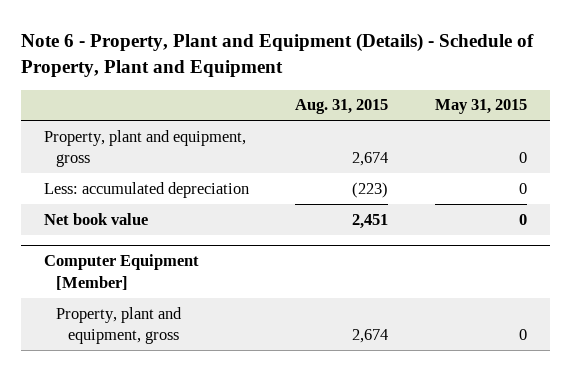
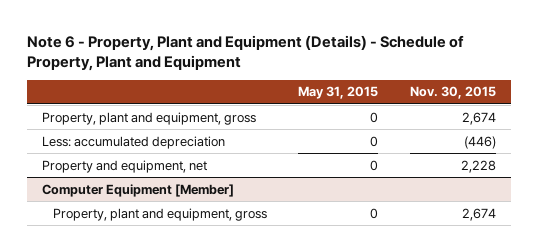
- | Aug. 31, 2015 | May 31, 2015
+ | May 31, 2015 | Nov. 30, 2015
- Net book value | 2,451 | 0
+ Property and equipment, net | 0 | 2,228

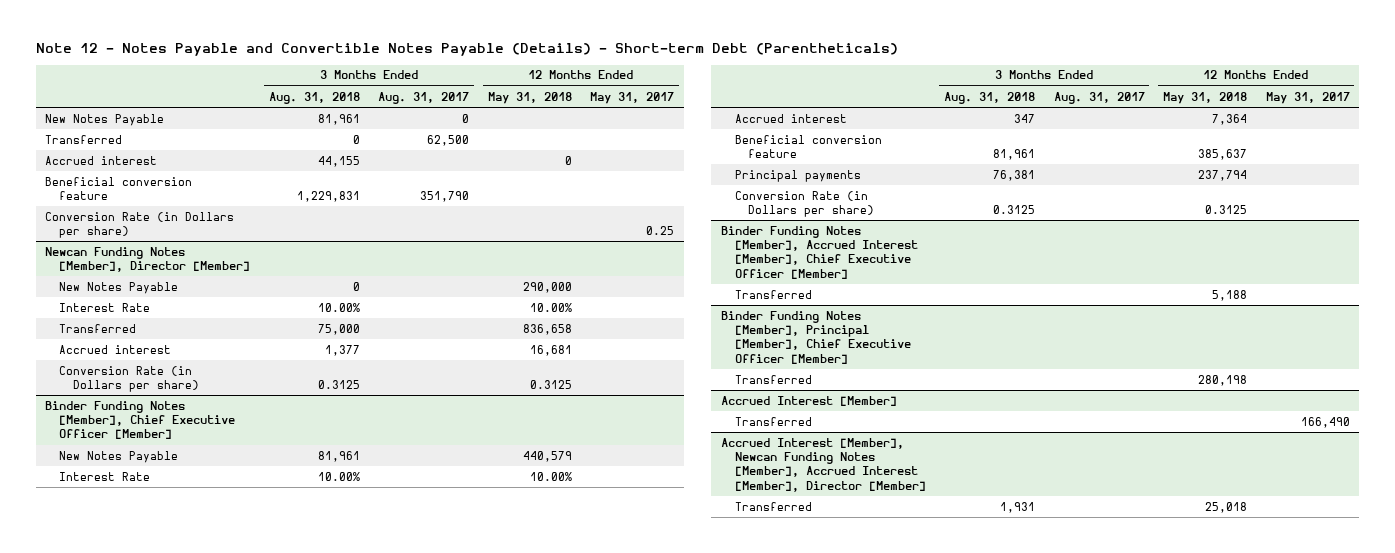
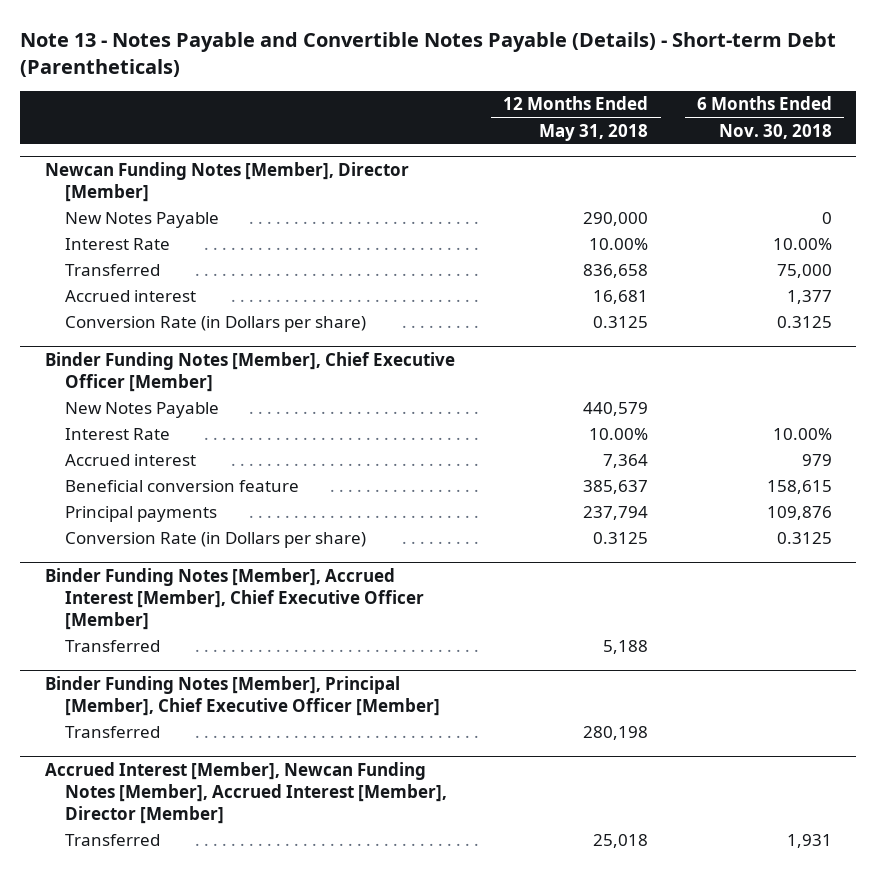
- Note 12 - Notes Payable and Convertible Notes Payable (Details) - Short-term Debt (Parentheticals)
+ Note 13 - Notes Payable and Convertible Notes Payable (Details) - Short-term Debt (Parentheticals)
- | 3 Months Ended Aug. 31, 2018 | 3 Months Ended Aug. 31, 2017 | 12 Months Ended May 31, 2018 | 12 Months Ended May 31, 2017
+ | 12 Months Ended May 31, 2018 | 6 Months Ended Nov. 30, 2018
- New Notes Payable | 81,961 | 0 | |
- Transferred | 0 | 62,500 | |
- Accrued interest | 44,155 | | 0 |
- Beneficial conversion feature | 1,229,831 | 351,790 | |
- Conversion Rate (in Dollars per share) | | | | 0.25
- Accrued Interest [Member]
- Transferred | | | | 166,490

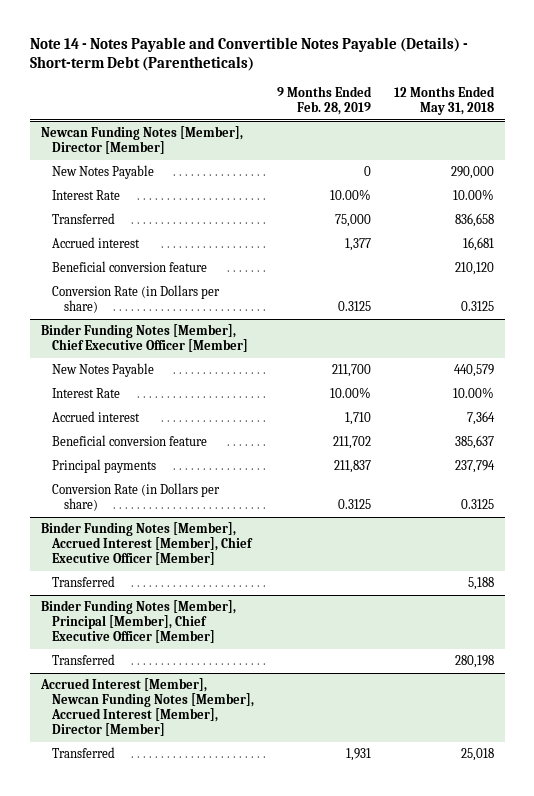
- Note 13 - Notes Payable and Convertible Notes Payable (Details) - Short-term Debt (Parentheticals)
+ Note 14 - Notes Payable and Convertible Notes Payable (Details) - Short-term Debt (Parentheticals)
- | 12 Months Ended May 31, 2018 | 6 Months Ended Nov. 30, 2018
+ | 9 Months Ended Feb. 28, 2019 | 12 Months Ended May 31, 2018
@ Newcan Funding Notes [Member], Director [Member]
+ Beneficial conversion feature | | 210,120

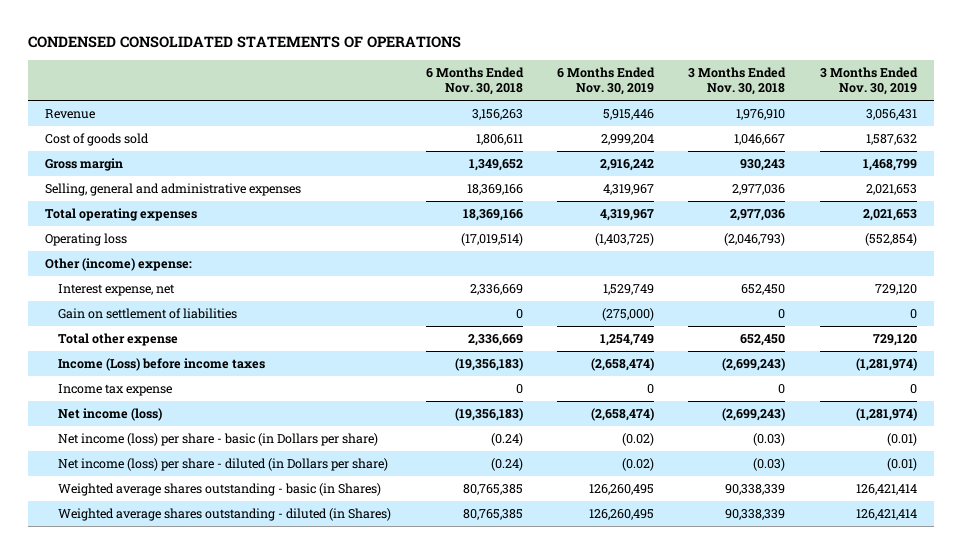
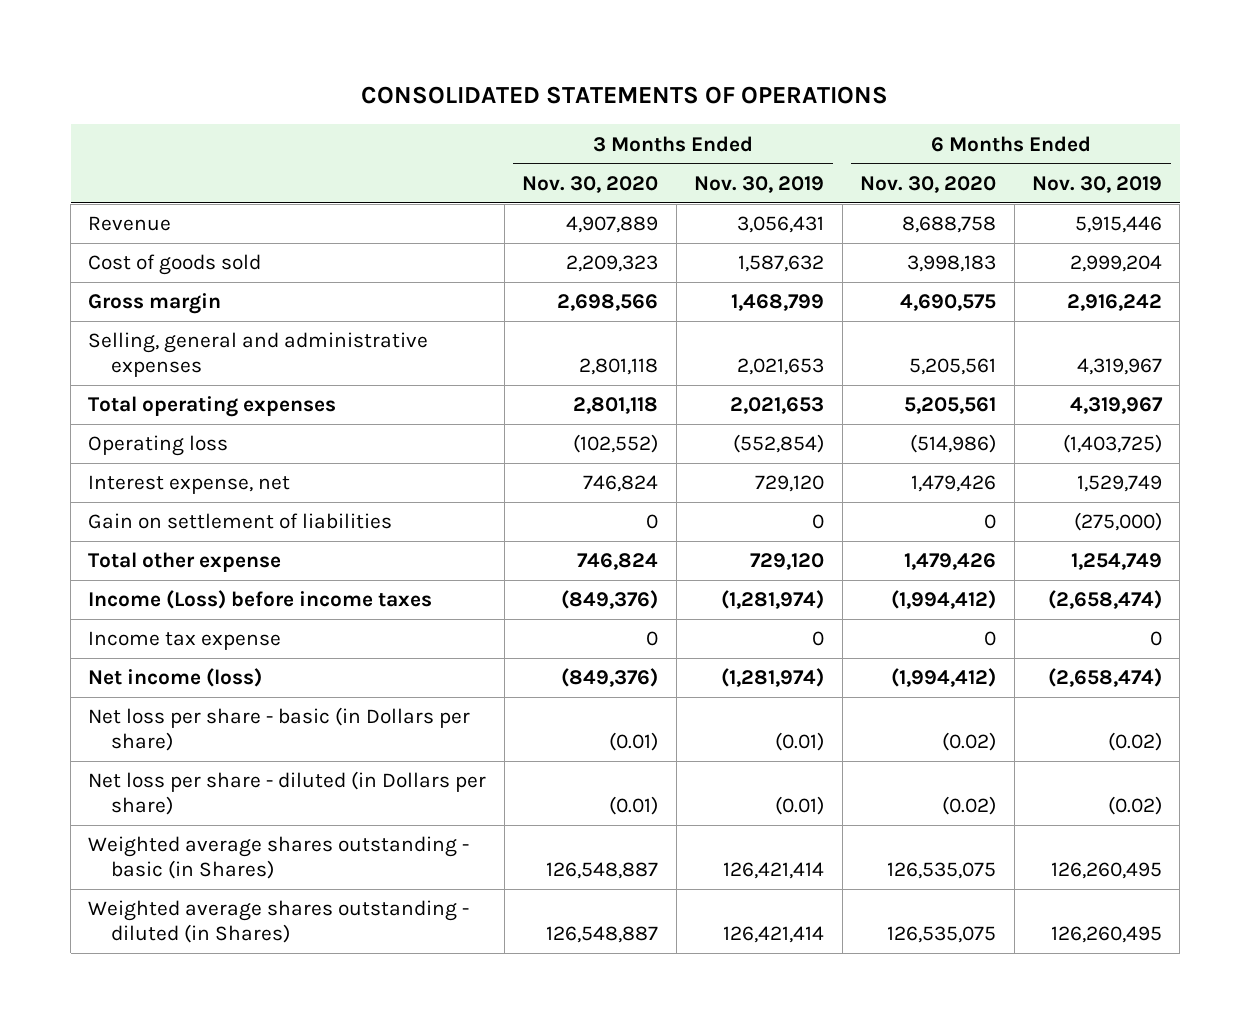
- CONDENSED CONSOLIDATED STATEMENTS OF OPERATIONS
+ CONSOLIDATED STATEMENTS OF OPERATIONS
- | 6 Months Ended Nov. 30, 2018 | 6 Months Ended Nov. 30, 2019 | 3 Months Ended Nov. 30, 2018 | 3 Months Ended Nov. 30, 2019
+ | 3 Months Ended Nov. 30, 2020 | 3 Months Ended Nov. 30, 2019 | 6 Months Ended Nov. 30, 2020 | 6 Months Ended Nov. 30, 2019
- Other (income) expense:
- Net income (loss) per share - basic (in Dollars per share) | (0.24) | (0.02) | (0.03) | (0.01)
- Net income (loss) per share - diluted (in Dollars per share) | (0.24) | (0.02) | (0.03) | (0.01)
+ Net loss per share - basic (in Dollars per share) | (0.01) | (0.01) | (0.02) | (0.02)
+ Net loss per share - diluted (in Dollars per share) | (0.01) | (0.01) | (0.02) | (0.02)

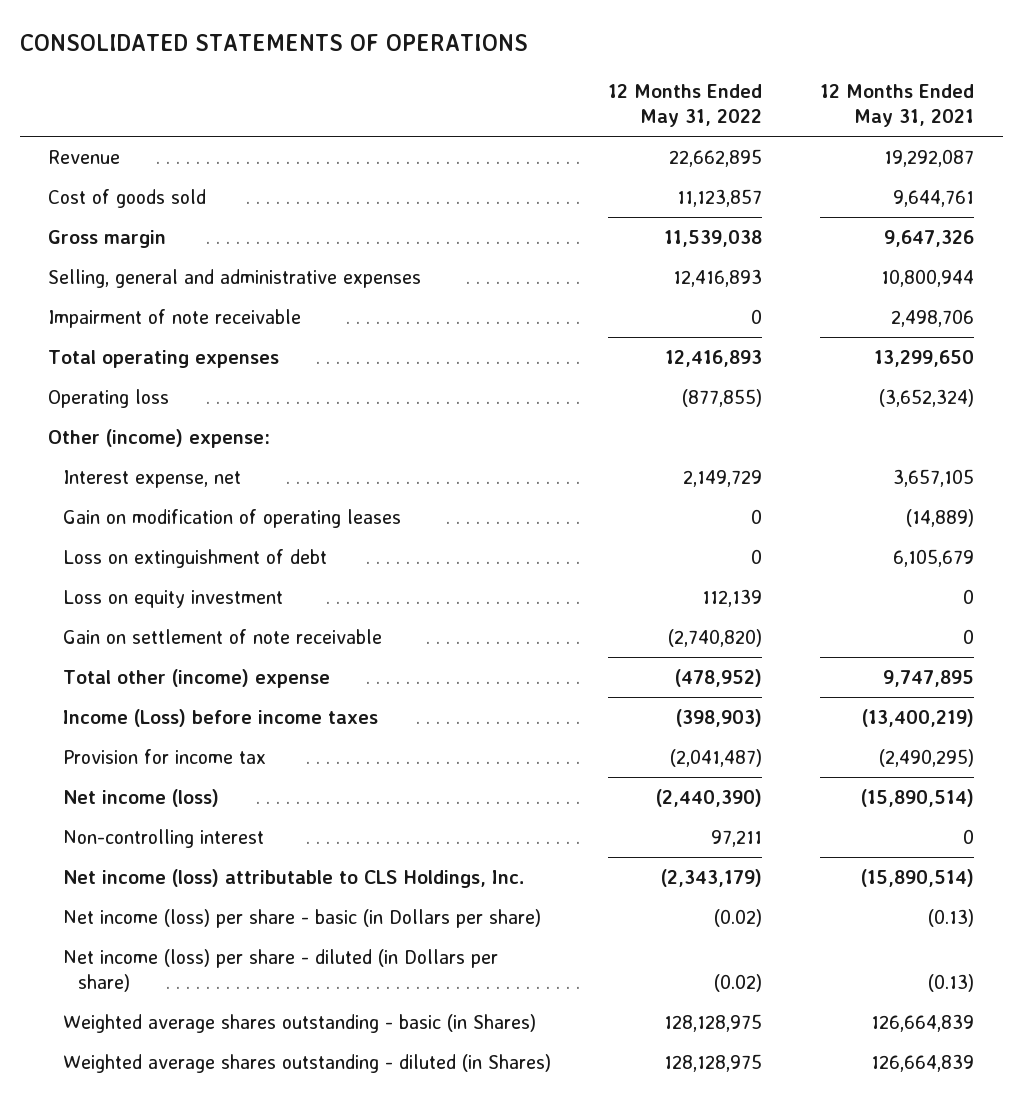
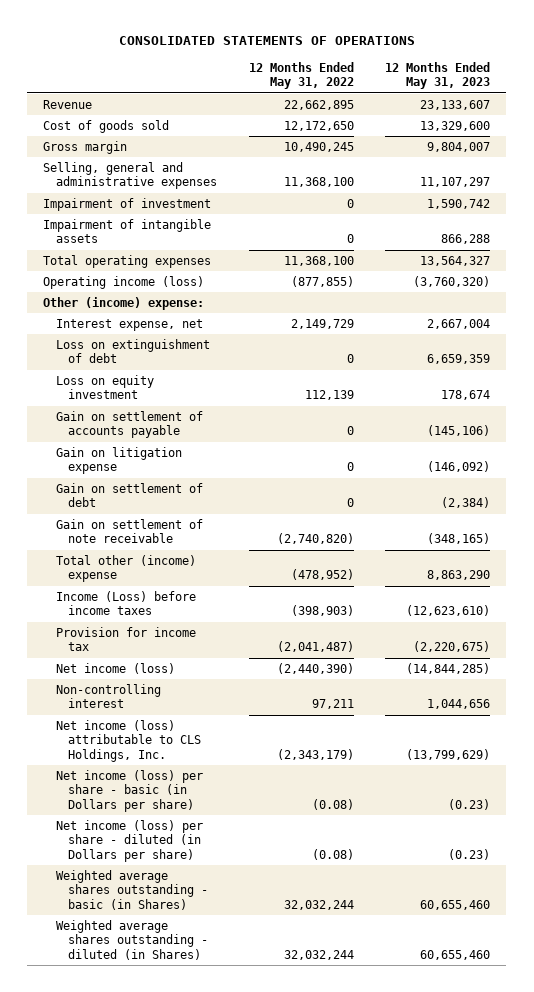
- | 12 Months Ended May 31, 2022 | 12 Months Ended May 31, 2021
+ | 12 Months Ended May 31, 2022 | 12 Months Ended May 31, 2023
- Cost of goods sold | 11,123,857 | 9,644,761
- Gross margin | 11,539,038 | 9,647,326
- Selling, general and administrative expenses | 12,416,893 | 10,800,944
- Impairment of note receivable | 0 | 2,498,706
- Total operating expenses | 12,416,893 | 13,299,650
- Operating loss | (877,855) | (3,652,324)
+ Cost of goods sold | 12,172,650 | 13,329,600
+ Gross margin | 10,490,245 | 9,804,007
+ Selling, general and administrative expenses | 11,368,100 | 11,107,297
+ Impairment of investment | 0 | 1,590,742
+ Impairment of intangible assets | 0 | 866,288
+ Total operating expenses | 11,368,100 | 13,564,327
+ Operating income (loss) | (877,855) | (3,760,320)
- Gain on modification of operating leases | 0 | (14,889)
+ Gain on settlement of accounts payable | 0 | (145,106)
+ Gain on litigation expense | 0 | (146,092)
+ Gain on settlement of debt | 0 | (2,384)
- Net income (loss) per share - basic (in Dollars per share) | (0.02) | (0.13)
- Net income (loss) per share - diluted (in Dollars per share) | (0.02) | (0.13)
- Weighted average shares outstanding - basic (in Shares) | 128,128,975 | 126,664,839
- Weighted average shares outstanding - diluted (in Shares) | 128,128,975 | 126,664,839
+ Net income (loss) per share - basic (in Dollars per share) | (0.08) | (0.23)
+ Net income (loss) per share - diluted (in Dollars per share) | (0.08) | (0.23)
+ Weighted average shares outstanding - basic (in Shares) | 32,032,244 | 60,655,460
+ Weighted average shares outstanding - diluted (in Shares) | 32,032,244 | 60,655,460

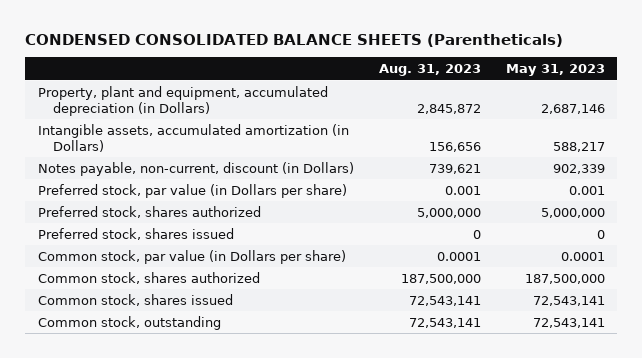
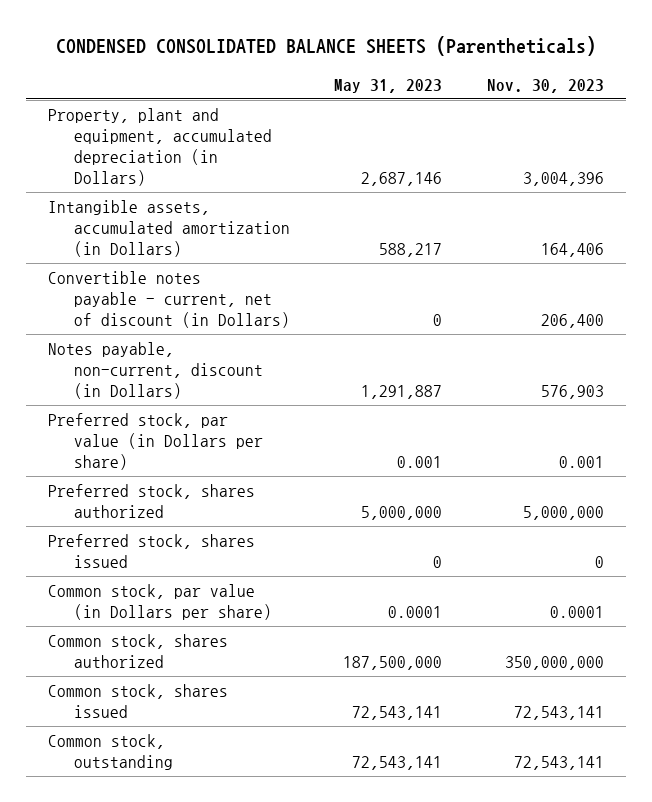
- | Aug. 31, 2023 | May 31, 2023
+ | May 31, 2023 | Nov. 30, 2023
- Notes payable, non-current, discount (in Dollars) | 739,621 | 902,339
+ Convertible notes payable - current, net of discount (in Dollars) | 0 | 206,400
+ Notes payable, non-current, discount (in Dollars) | 1,291,887 | 576,903

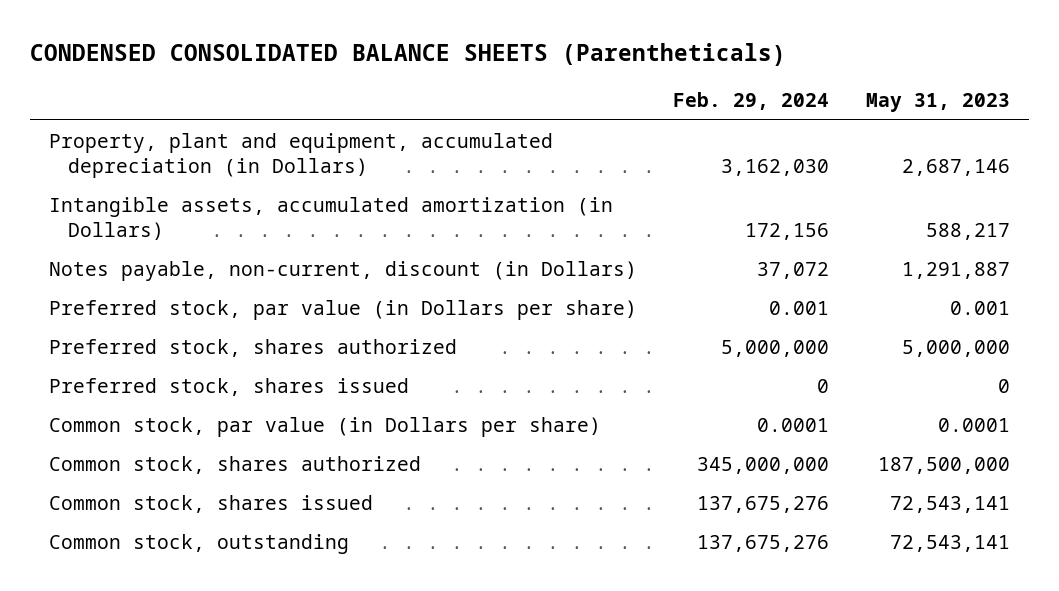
- | May 31, 2023 | Nov. 30, 2023
+ | Feb. 29, 2024 | May 31, 2023
- Convertible notes payable - current, net of discount (in Dollars) | 0 | 206,400

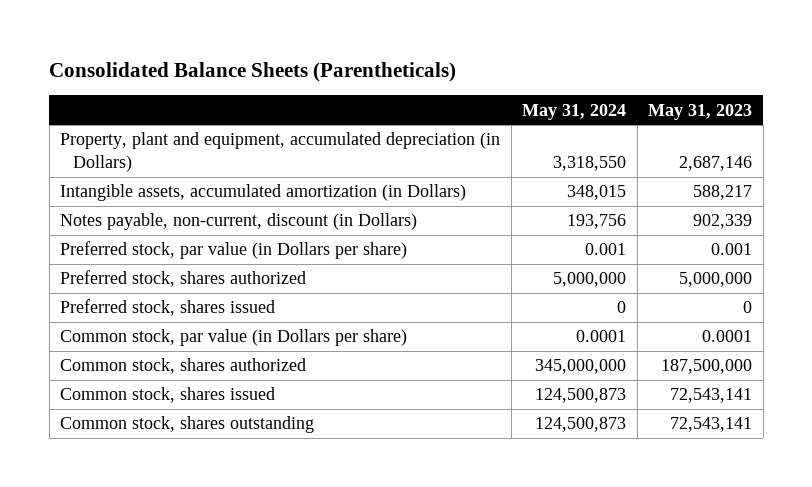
- CONDENSED CONSOLIDATED BALANCE SHEETS (Parentheticals)
+ Consolidated Balance Sheets (Parentheticals)
- | Feb. 29, 2024 | May 31, 2023
+ | May 31, 2024 | May 31, 2023
- Notes payable, non-current, discount (in Dollars) | 37,072 | 1,291,887
+ Notes payable, non-current, discount (in Dollars) | 193,756 | 902,339
- Common stock, outstanding | 137,675,276 | 72,543,141
+ Common stock, shares outstanding | 124,500,873 | 72,543,141

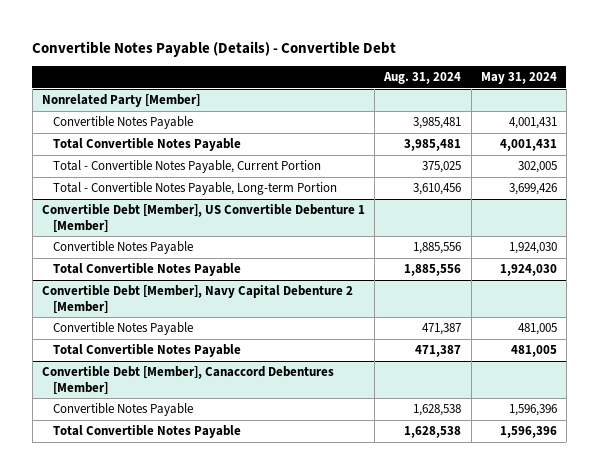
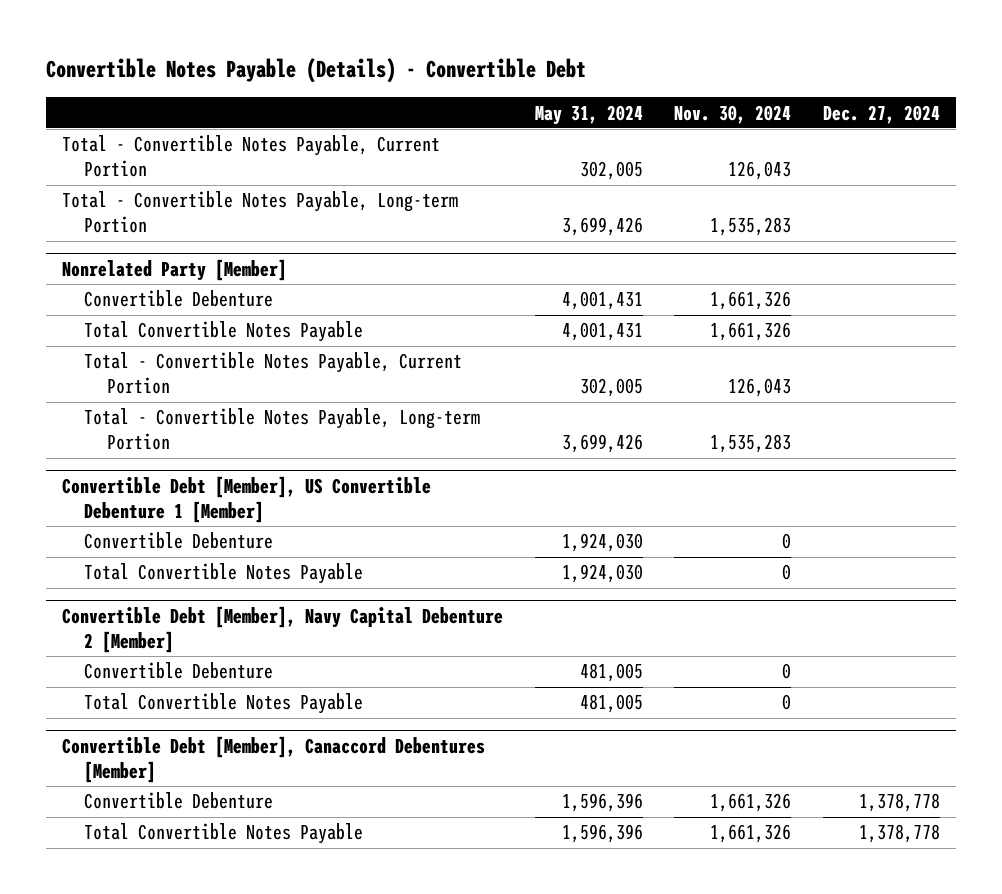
- | Aug. 31, 2024 | May 31, 2024
+ | May 31, 2024 | Nov. 30, 2024 | Dec. 27, 2024
+ Total - Convertible Notes Payable, Current Portion | 302,005 | 126,043 |
+ Total - Convertible Notes Payable, Long-term Portion | 3,699,426 | 1,535,283 |
@ Nonrelated Party [Member]
- Convertible Notes Payable | 3,985,481 | 4,001,431
+ Convertible Debenture | 4,001,431 | 1,661,326 |
@ Convertible Debt [Member], US Convertible Debenture 1 [Member]
- Convertible Notes Payable | 1,885,556 | 1,924,030
+ Convertible Debenture | 1,924,030 | 0 |
@ Convertible Debt [Member], Navy Capital Debenture 2 [Member]
- Convertible Notes Payable | 471,387 | 481,005
+ Convertible Debenture | 481,005 | 0 |
@ Convertible Debt [Member], Canaccord Debentures [Member]
- Convertible Notes Payable | 1,628,538 | 1,596,396
+ Convertible Debenture | 1,596,396 | 1,661,326 | 1,378,778

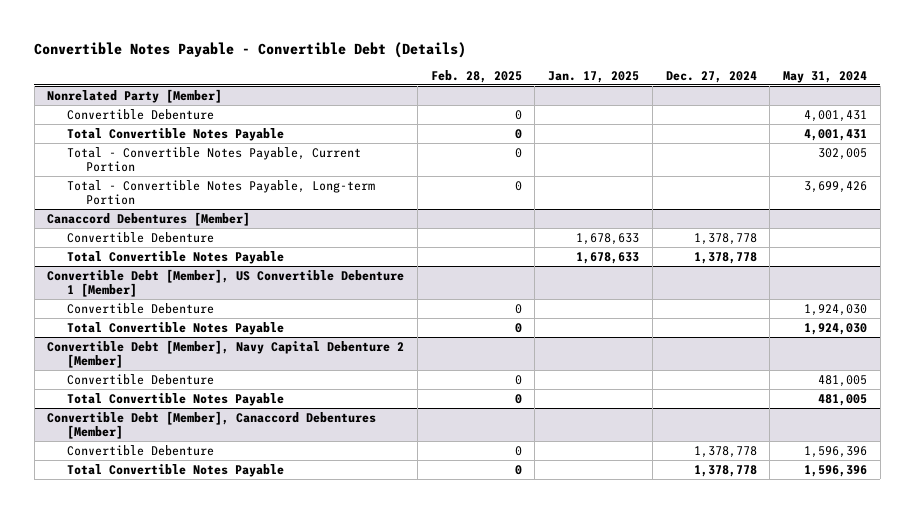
- Convertible Notes Payable (Details) - Convertible Debt
+ Convertible Notes Payable - Convertible Debt (Details)
- | May 31, 2024 | Nov. 30, 2024 | Dec. 27, 2024
+ | Feb. 28, 2025 | Jan. 17, 2025 | Dec. 27, 2024 | May 31, 2024
- Total - Convertible Notes Payable, Current Portion | 302,005 | 126,043 |
- Total - Convertible Notes Payable, Long-term Portion | 3,699,426 | 1,535,283 |
+ Canaccord Debentures [Member]
+ Convertible Debenture | | 1,678,633 | 1,378,778 |
+ Total Convertible Notes Payable | | 1,678,633 | 1,378,778 |

